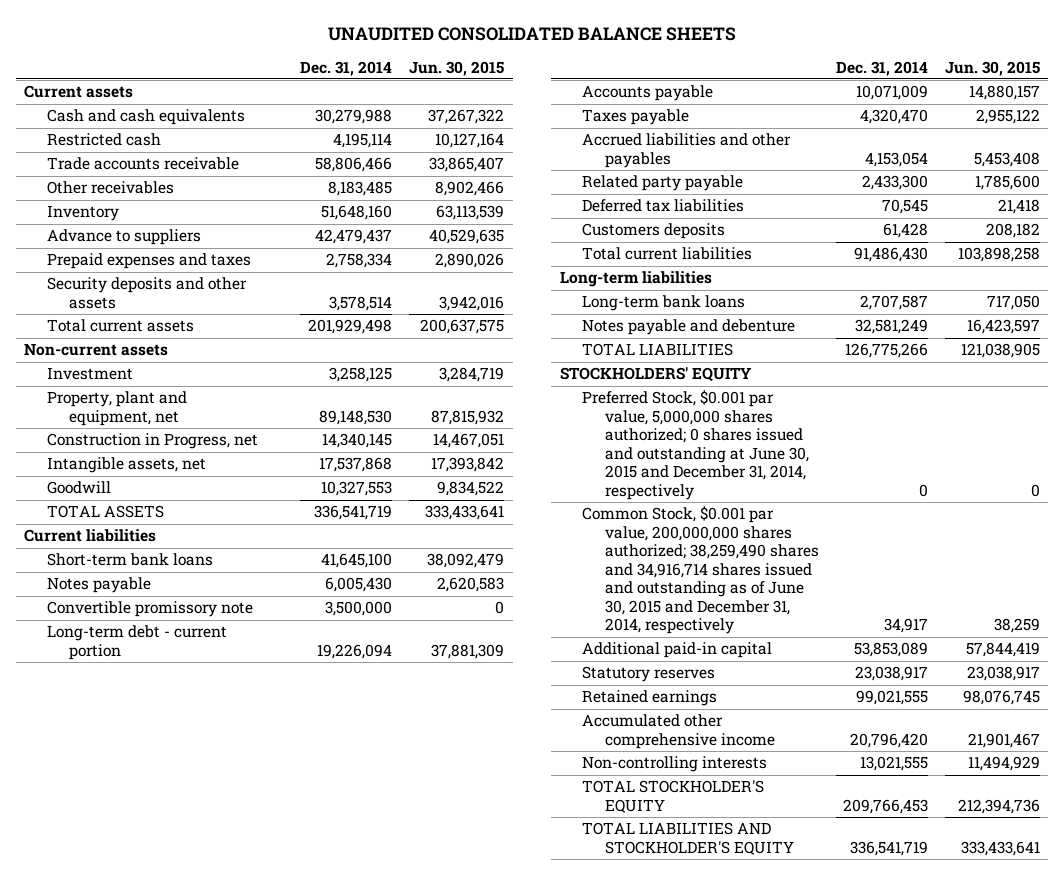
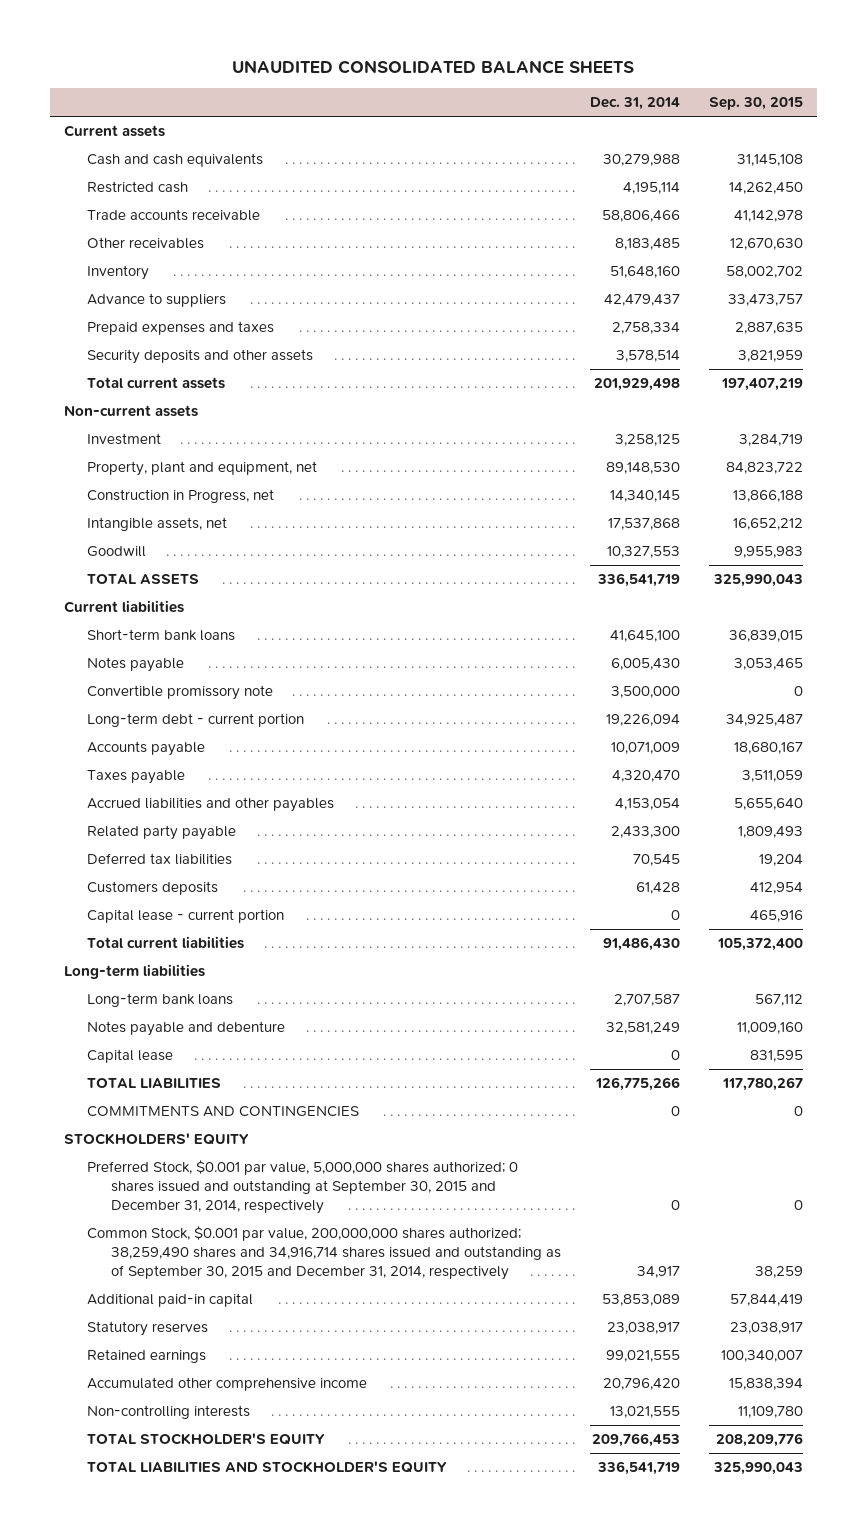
- | Dec. 31, 2014 | Jun. 30, 2015
+ | Dec. 31, 2014 | Sep. 30, 2015
+ Capital lease - current portion | 0 | 465,916
+ Capital lease | 0 | 831,595
+ COMMITMENTS AND CONTINGENCIES | 0 | 0
- Preferred Stock, $0.001 par value, 5,000,000 shares authorized; 0 shares issued and outstanding at June 30, 2015 and December 31, 2014, respectively | 0 | 0
- Common Stock, $0.001 par value, 200,000,000 shares authorized; 38,259,490 shares and 34,916,714 shares issued and outstanding as of June 30, 2015 and December 31, 2014, respectively | 34,917 | 38,259
+ Preferred Stock, $0.001 par value, 5,000,000 shares authorized; 0 shares issued and outstanding at September 30, 2015 and December 31, 2014, respectively | 0 | 0
+ Common Stock, $0.001 par value, 200,000,000 shares authorized; 38,259,490 shares and 34,916,714 shares issued and outstanding as of September 30, 2015 and December 31, 2014, respectively | 34,917 | 38,259

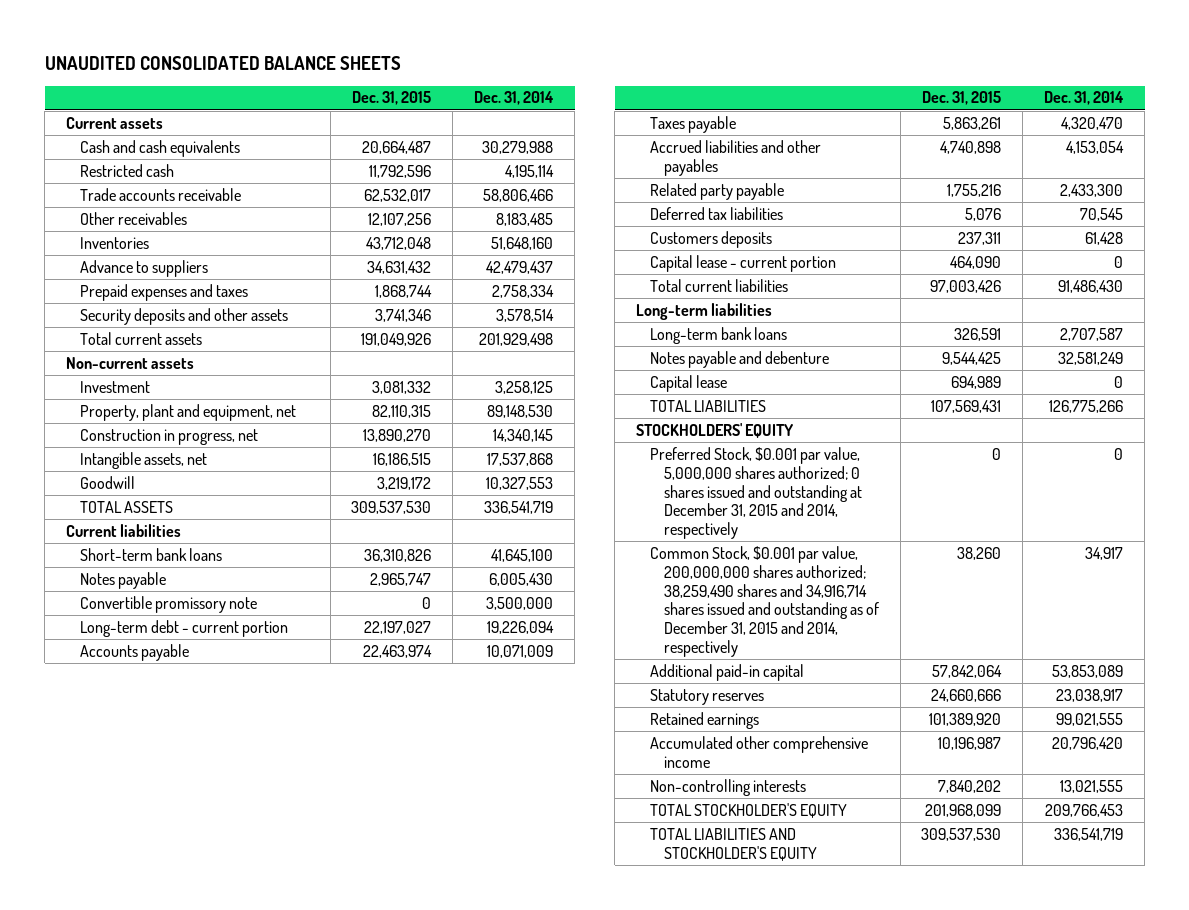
- | Dec. 31, 2014 | Sep. 30, 2015
+ | Dec. 31, 2015 | Dec. 31, 2014
- Inventory | 51,648,160 | 58,002,702
+ Inventories | 43,712,048 | 51,648,160
- Construction in Progress, net | 14,340,145 | 13,866,188
+ Construction in progress, net | 13,890,270 | 14,340,145
- COMMITMENTS AND CONTINGENCIES | 0 | 0
- Preferred Stock, $0.001 par value, 5,000,000 shares authorized; 0 shares issued and outstanding at September 30, 2015 and December 31, 2014, respectively | 0 | 0
- Common Stock, $0.001 par value, 200,000,000 shares authorized; 38,259,490 shares and 34,916,714 shares issued and outstanding as of September 30, 2015 and December 31, 2014, respectively | 34,917 | 38,259
+ Preferred Stock, $0.001 par value, 5,000,000 shares authorized; 0 shares issued and outstanding at December 31, 2015 and 2014, respectively | 0 | 0
+ Common Stock, $0.001 par value, 200,000,000 shares authorized; 38,259,490 shares and 34,916,714 shares issued and outstanding as of December 31, 2015 and 2014, respectively | 38,260 | 34,917

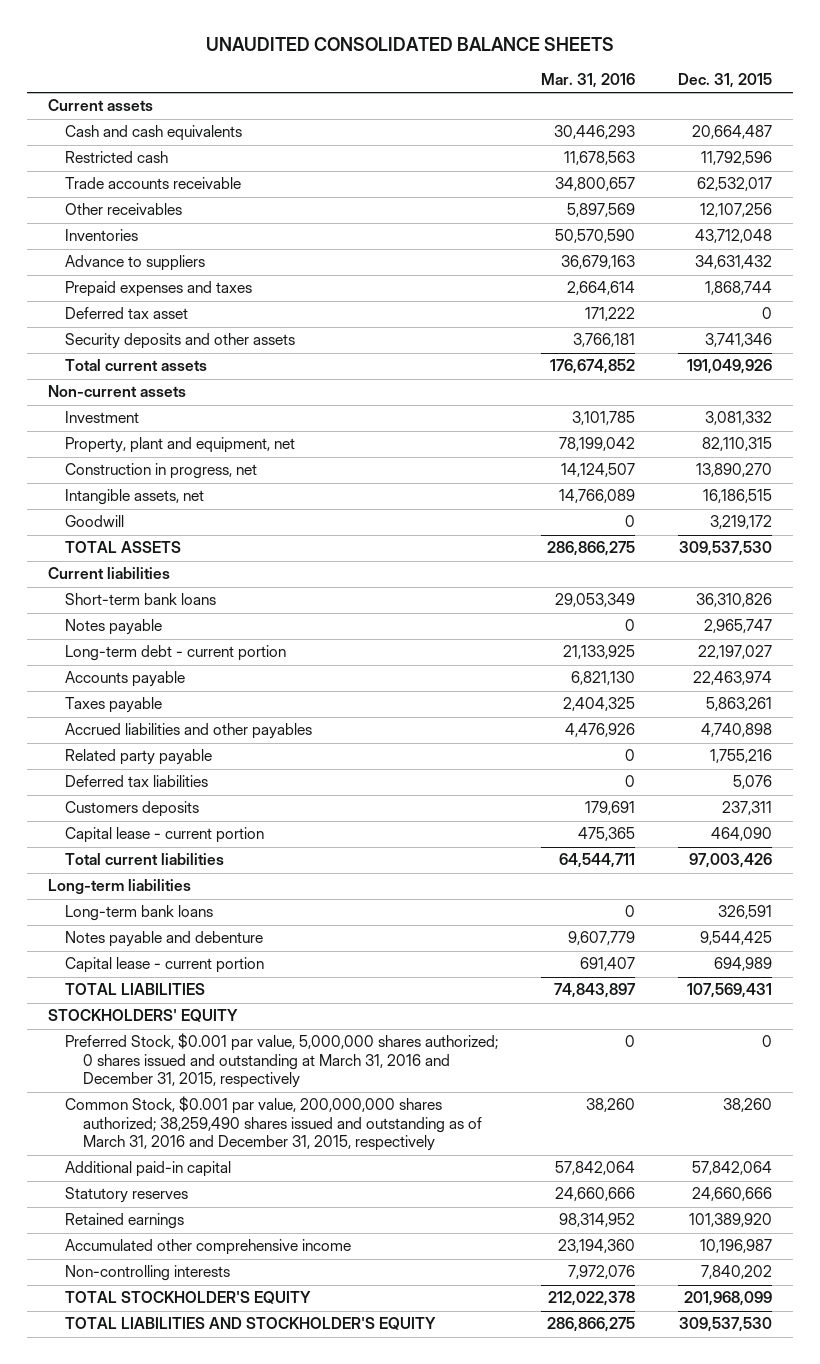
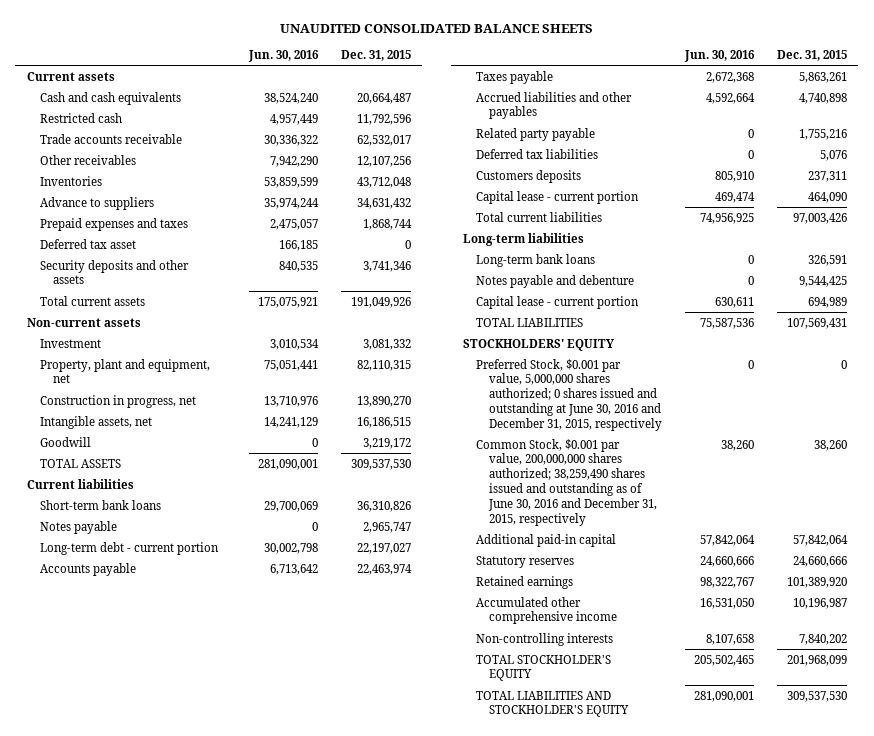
- | Mar. 31, 2016 | Dec. 31, 2015
+ | Jun. 30, 2016 | Dec. 31, 2015
- Preferred Stock, $0.001 par value, 5,000,000 shares authorized; 0 shares issued and outstanding at March 31, 2016 and December 31, 2015, respectively | 0 | 0
- Common Stock, $0.001 par value, 200,000,000 shares authorized; 38,259,490 shares issued and outstanding as of March 31, 2016 and December 31, 2015, respectively | 38,260 | 38,260
+ Preferred Stock, $0.001 par value, 5,000,000 shares authorized; 0 shares issued and outstanding at June 30, 2016 and December 31, 2015, respectively | 0 | 0
+ Common Stock, $0.001 par value, 200,000,000 shares authorized; 38,259,490 shares issued and outstanding as of June 30, 2016 and December 31, 2015, respectively | 38,260 | 38,260

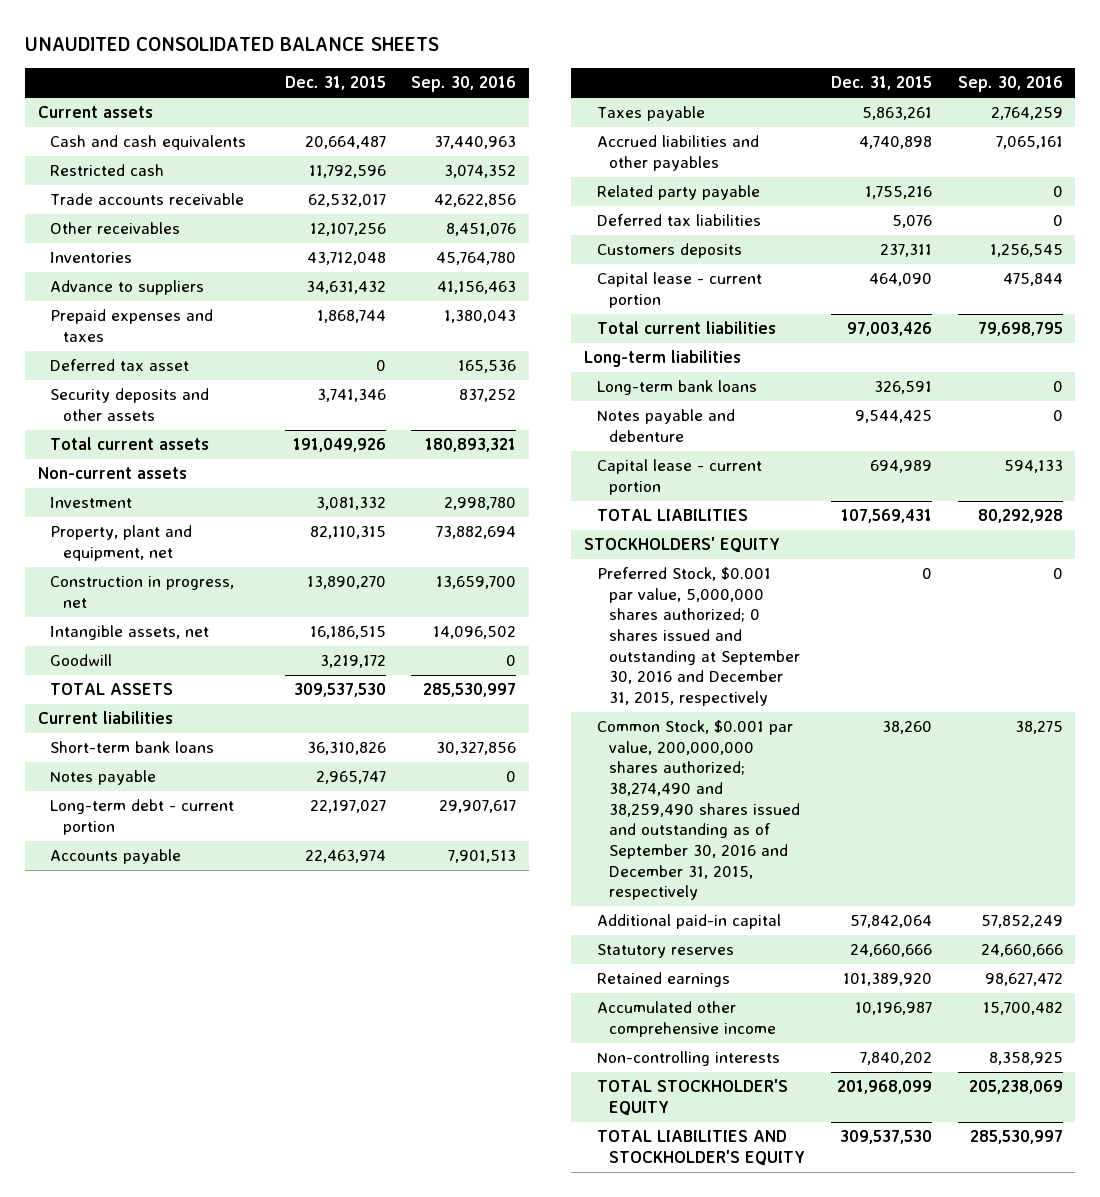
- | Jun. 30, 2016 | Dec. 31, 2015
+ | Dec. 31, 2015 | Sep. 30, 2016
- Preferred Stock, $0.001 par value, 5,000,000 shares authorized; 0 shares issued and outstanding at June 30, 2016 and December 31, 2015, respectively | 0 | 0
- Common Stock, $0.001 par value, 200,000,000 shares authorized; 38,259,490 shares issued and outstanding as of June 30, 2016 and December 31, 2015, respectively | 38,260 | 38,260
+ Preferred Stock, $0.001 par value, 5,000,000 shares authorized; 0 shares issued and outstanding at September 30, 2016 and December 31, 2015, respectively | 0 | 0
+ Common Stock, $0.001 par value, 200,000,000 shares authorized; 38,274,490 and 38,259,490 shares issued and outstanding as of September 30, 2016 and December 31, 2015, respectively | 38,260 | 38,275

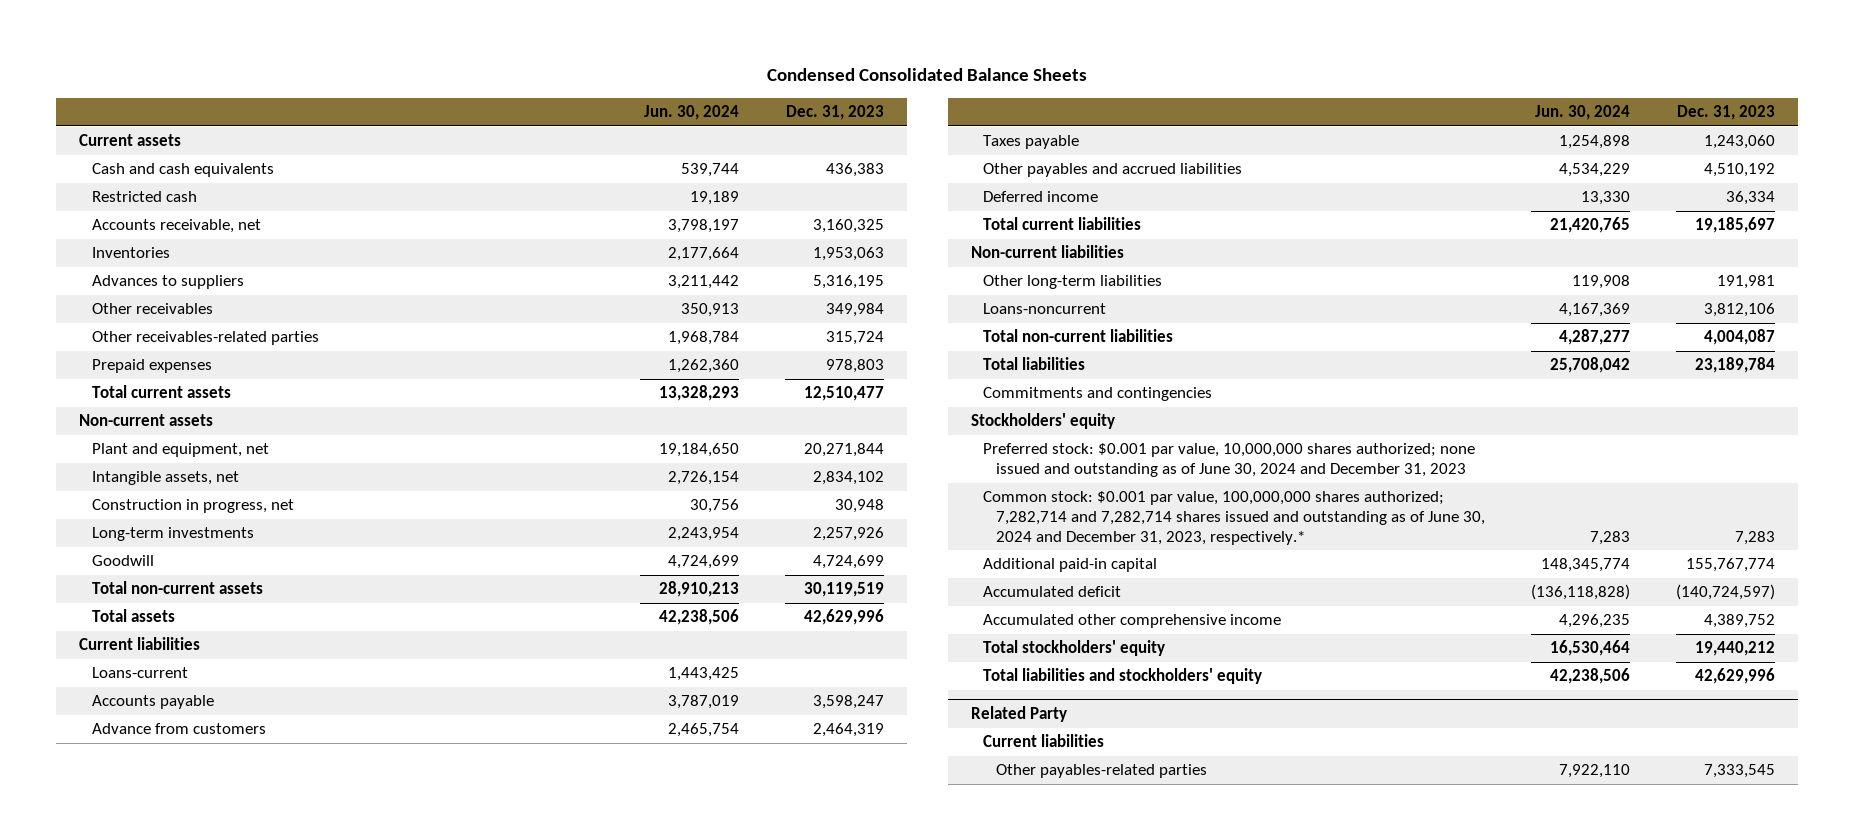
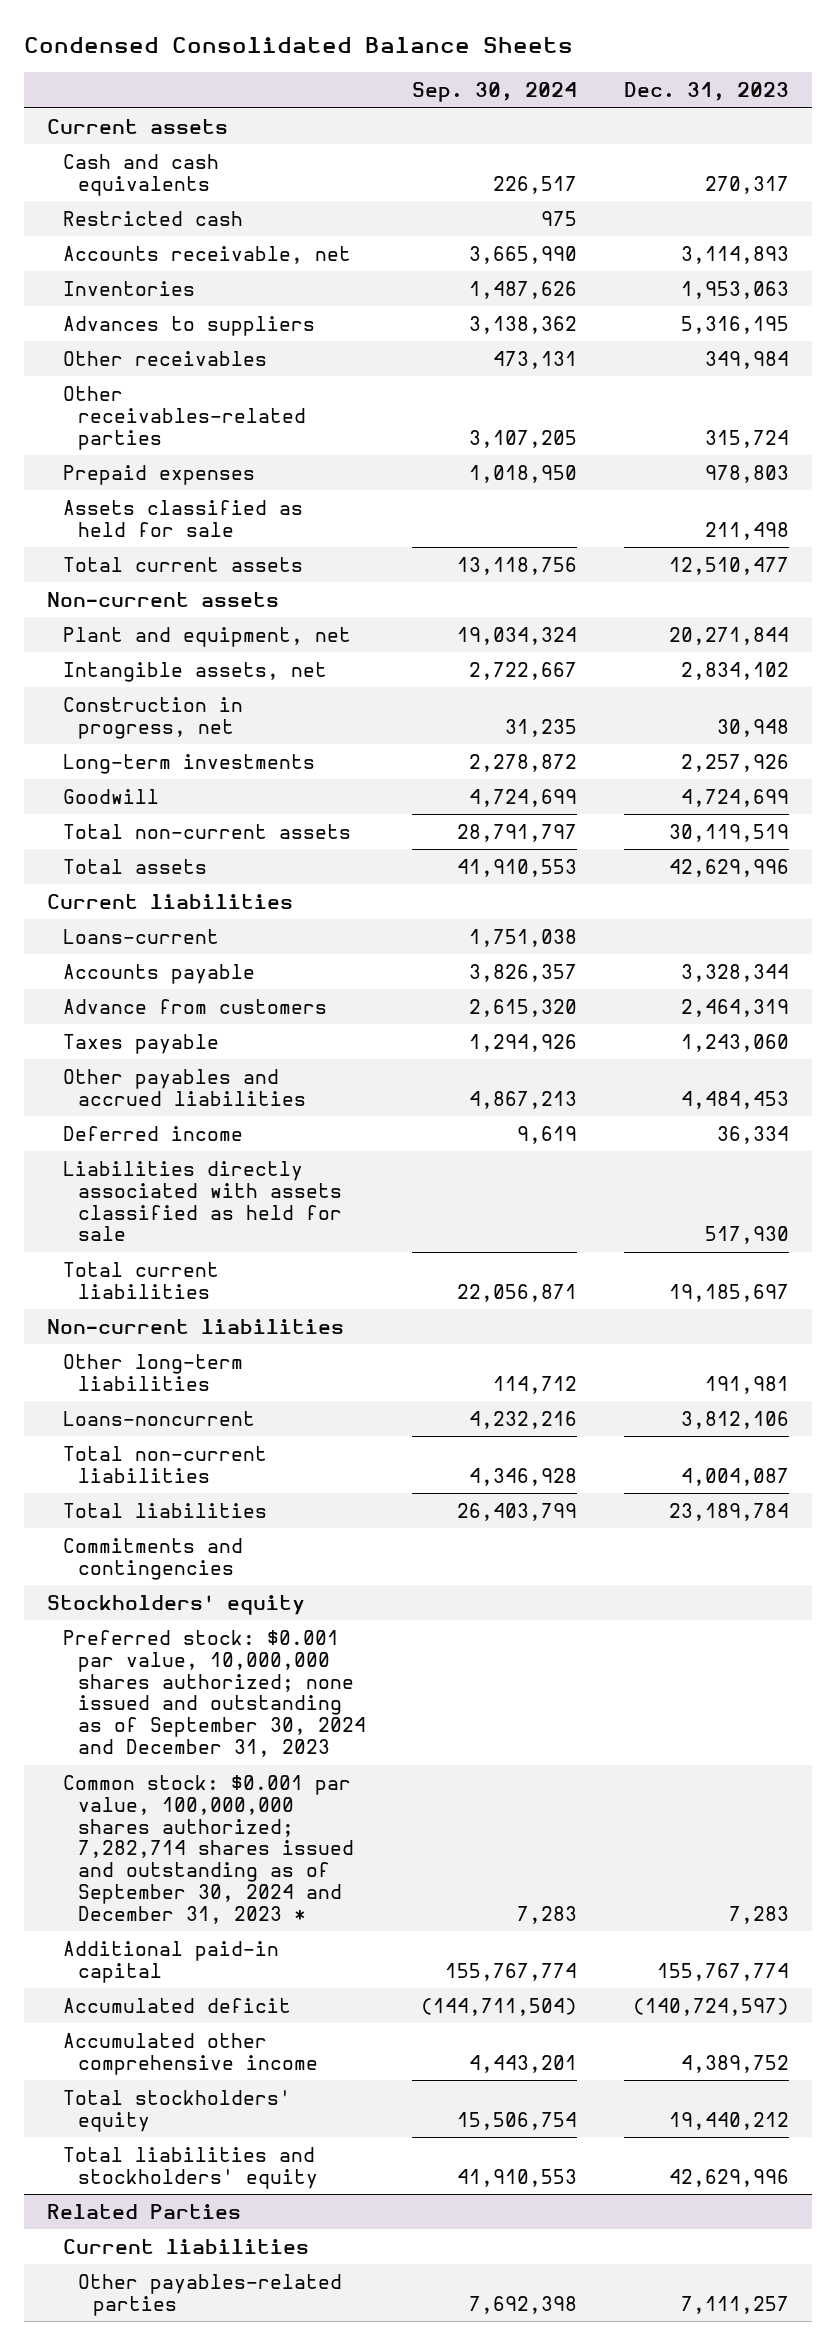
- | Jun. 30, 2024 | Dec. 31, 2023
+ | Sep. 30, 2024 | Dec. 31, 2023
- Cash and cash equivalents | 539,744 | 436,383
+ Cash and cash equivalents | 226,517 | 270,317
- Accounts receivable, net | 3,798,197 | 3,160,325
+ Accounts receivable, net | 3,665,990 | 3,114,893
+ Assets classified as held for sale | | 211,498
- Accounts payable | 3,787,019 | 3,598,247
+ Accounts payable | 3,826,357 | 3,328,344
- Other payables and accrued liabilities | 4,534,229 | 4,510,192
+ Other payables and accrued liabilities | 4,867,213 | 4,484,453
+ Liabilities directly associated with assets classified as held for sale | | 517,930
- Preferred stock: $0.001 par value, 10,000,000 shares authorized; none issued and outstanding as of June 30, 2024 and December 31, 2023
- Common stock: $0.001 par value, 100,000,000 shares authorized; 7,282,714 and 7,282,714 shares issued and outstanding as of June 30, 2024 and December 31, 2023, respectively.* | 7,283 | 7,283
+ Preferred stock: $0.001 par value, 10,000,000 shares authorized; none issued and outstanding as of September 30, 2024 and December 31, 2023
+ Common stock: $0.001 par value, 100,000,000 shares authorized; 7,282,714 shares issued and outstanding as of September 30, 2024 and December 31, 2023 * | 7,283 | 7,283
- Related Party
+ Related Parties
- Other payables-related parties | 7,922,110 | 7,333,545
+ Other payables-related parties | 7,692,398 | 7,111,257

